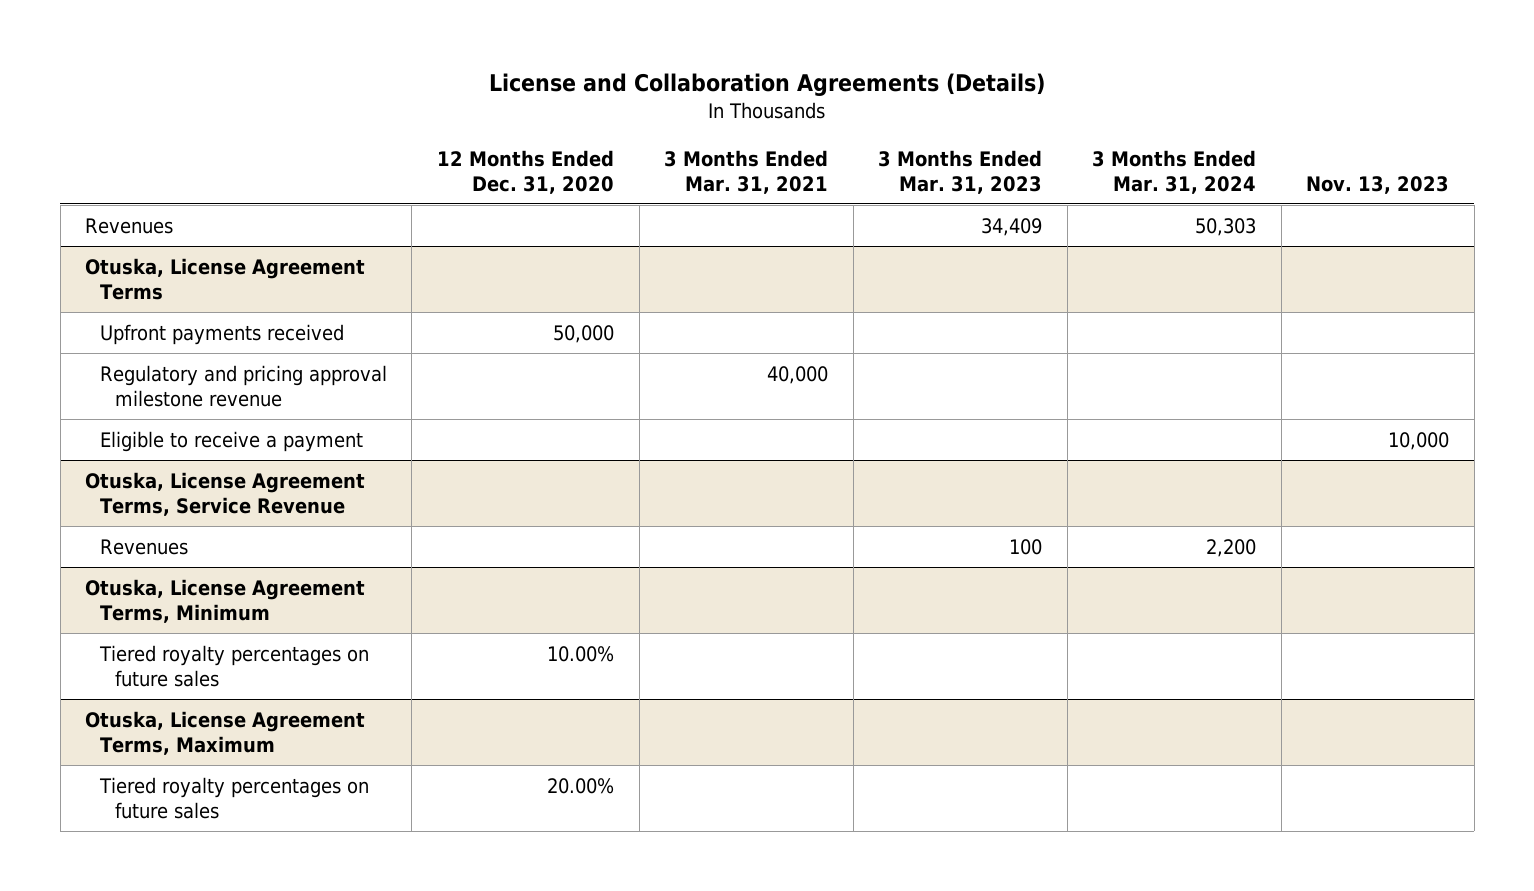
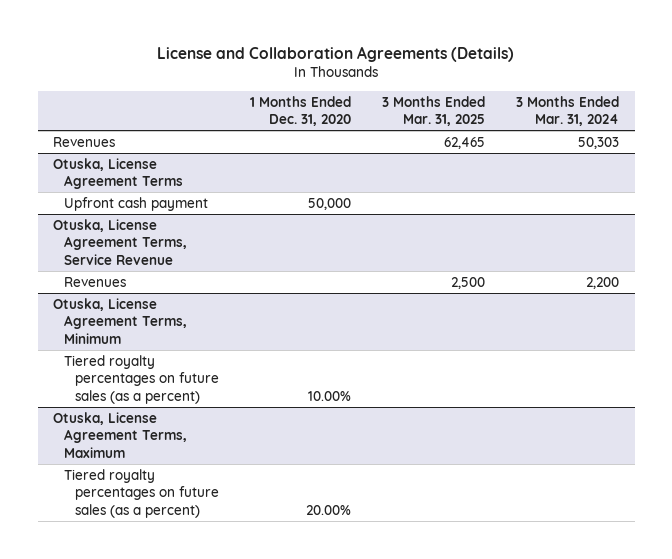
- | 12 Months Ended Dec. 31, 2020 | 3 Months Ended Mar. 31, 2021 | 3 Months Ended Mar. 31, 2023 | 3 Months Ended Mar. 31, 2024 | Nov. 13, 2023
+ | 1 Months Ended Dec. 31, 2020 | 3 Months Ended Mar. 31, 2025 | 3 Months Ended Mar. 31, 2024
@ Otuska, License Agreement Terms
- Upfront payments received | 50,000 | | | |
- Regulatory and pricing approval milestone revenue | | 40,000 | | |
- Eligible to receive a payment | | | | | 10,000
+ Upfront cash payment | 50,000 | |
@ Otuska, License Agreement Terms, Minimum
- Tiered royalty percentages on future sales | 10.00% | | | |
+ Tiered royalty percentages on future sales (as a percent) | 10.00% | |
@ Otuska, License Agreement Terms, Maximum
- Tiered royalty percentages on future sales | 20.00% | | | |
+ Tiered royalty percentages on future sales (as a percent) | 20.00% | |

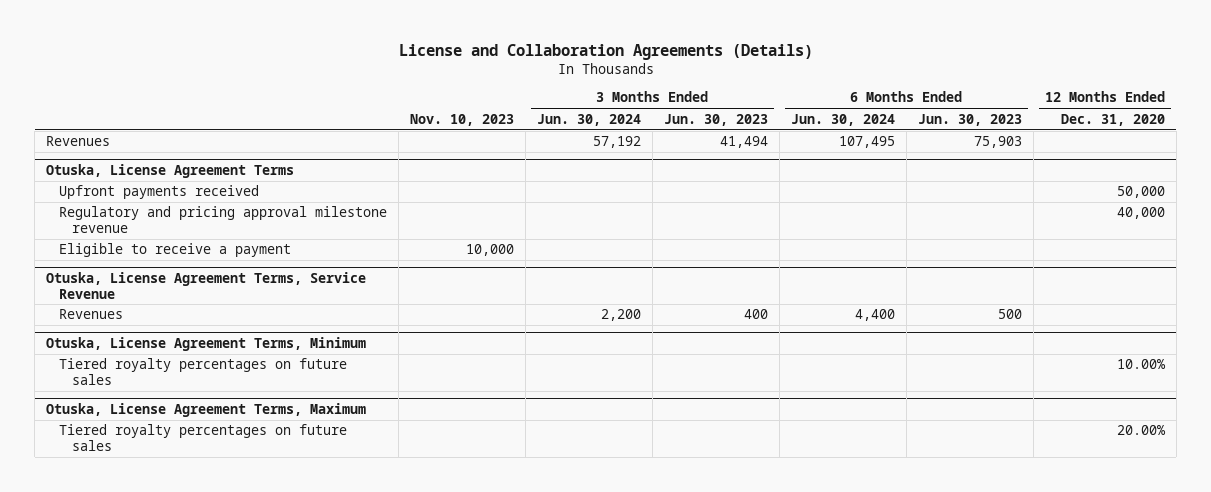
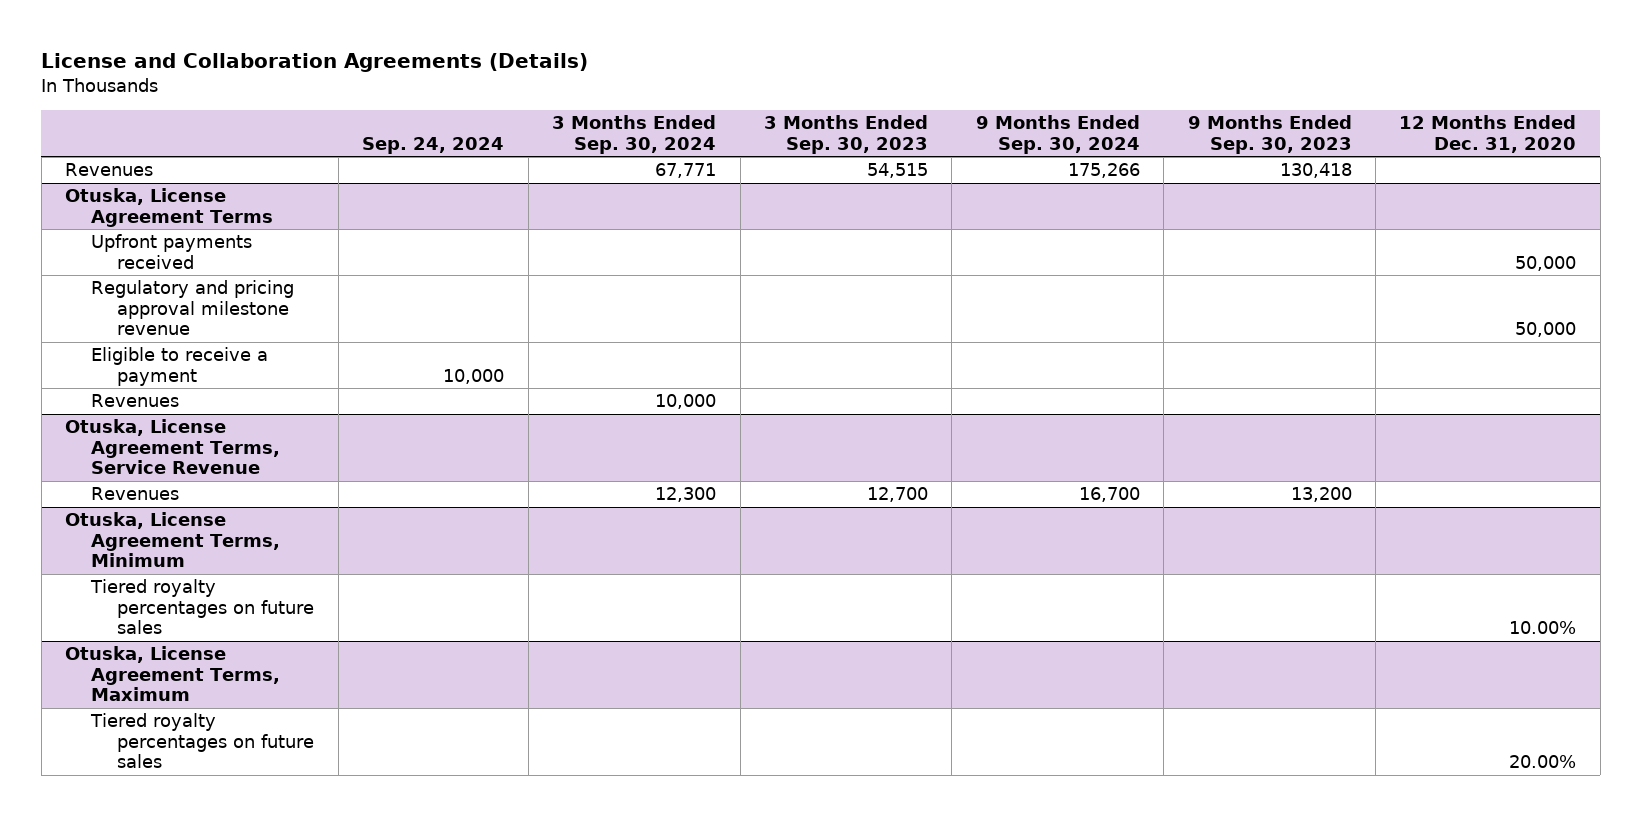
- | Nov. 10, 2023 | 3 Months Ended Jun. 30, 2024 | 3 Months Ended Jun. 30, 2023 | 6 Months Ended Jun. 30, 2024 | 6 Months Ended Jun. 30, 2023 | 12 Months Ended Dec. 31, 2020
+ | Sep. 24, 2024 | 3 Months Ended Sep. 30, 2024 | 3 Months Ended Sep. 30, 2023 | 9 Months Ended Sep. 30, 2024 | 9 Months Ended Sep. 30, 2023 | 12 Months Ended Dec. 31, 2020
@ Otuska, License Agreement Terms
- Regulatory and pricing approval milestone revenue | | | | | | 40,000
+ Regulatory and pricing approval milestone revenue | | | | | | 50,000
+ Revenues | | 10,000 | | | |

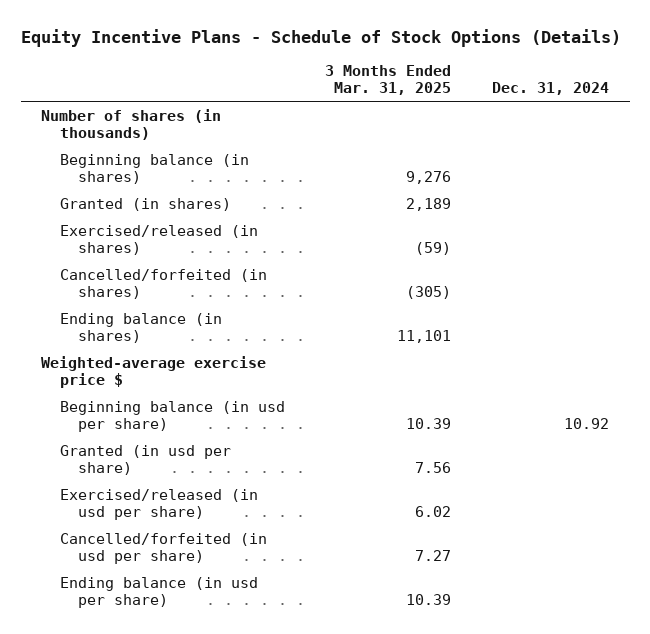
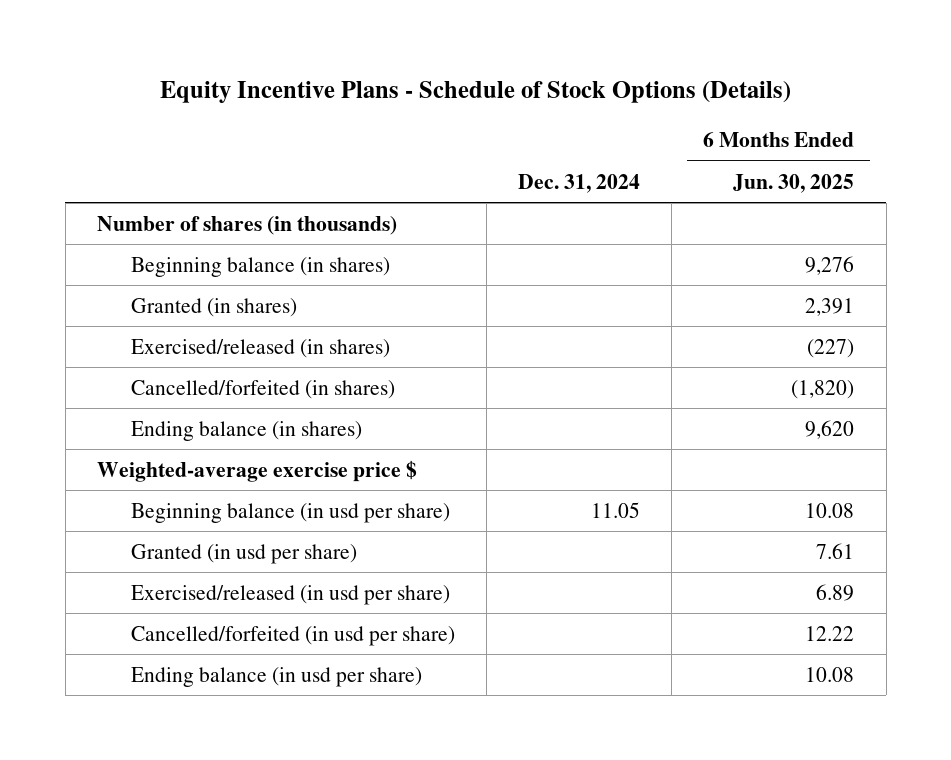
- | 3 Months Ended Mar. 31, 2025 | Dec. 31, 2024
+ | Dec. 31, 2024 | 6 Months Ended Jun. 30, 2025
- Beginning balance (in usd per share) | 10.39 | 10.92
+ Beginning balance (in usd per share) | 11.05 | 10.08

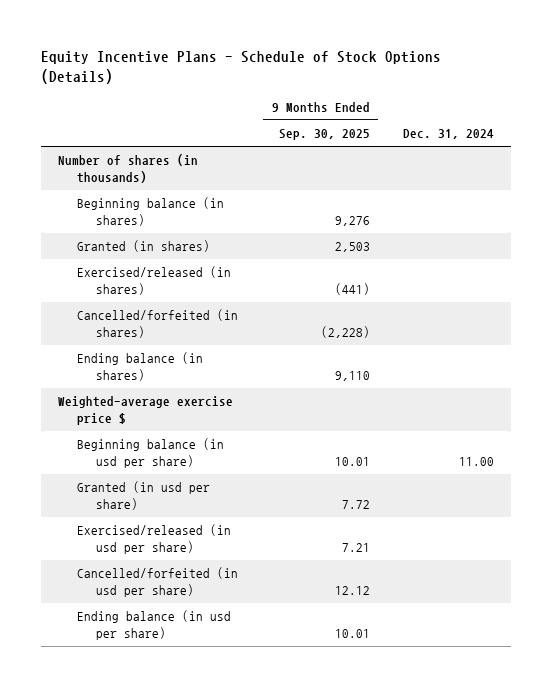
- | Dec. 31, 2024 | 6 Months Ended Jun. 30, 2025
+ | 9 Months Ended Sep. 30, 2025 | Dec. 31, 2024
- Beginning balance (in usd per share) | 11.05 | 10.08
+ Beginning balance (in usd per share) | 10.01 | 11.00

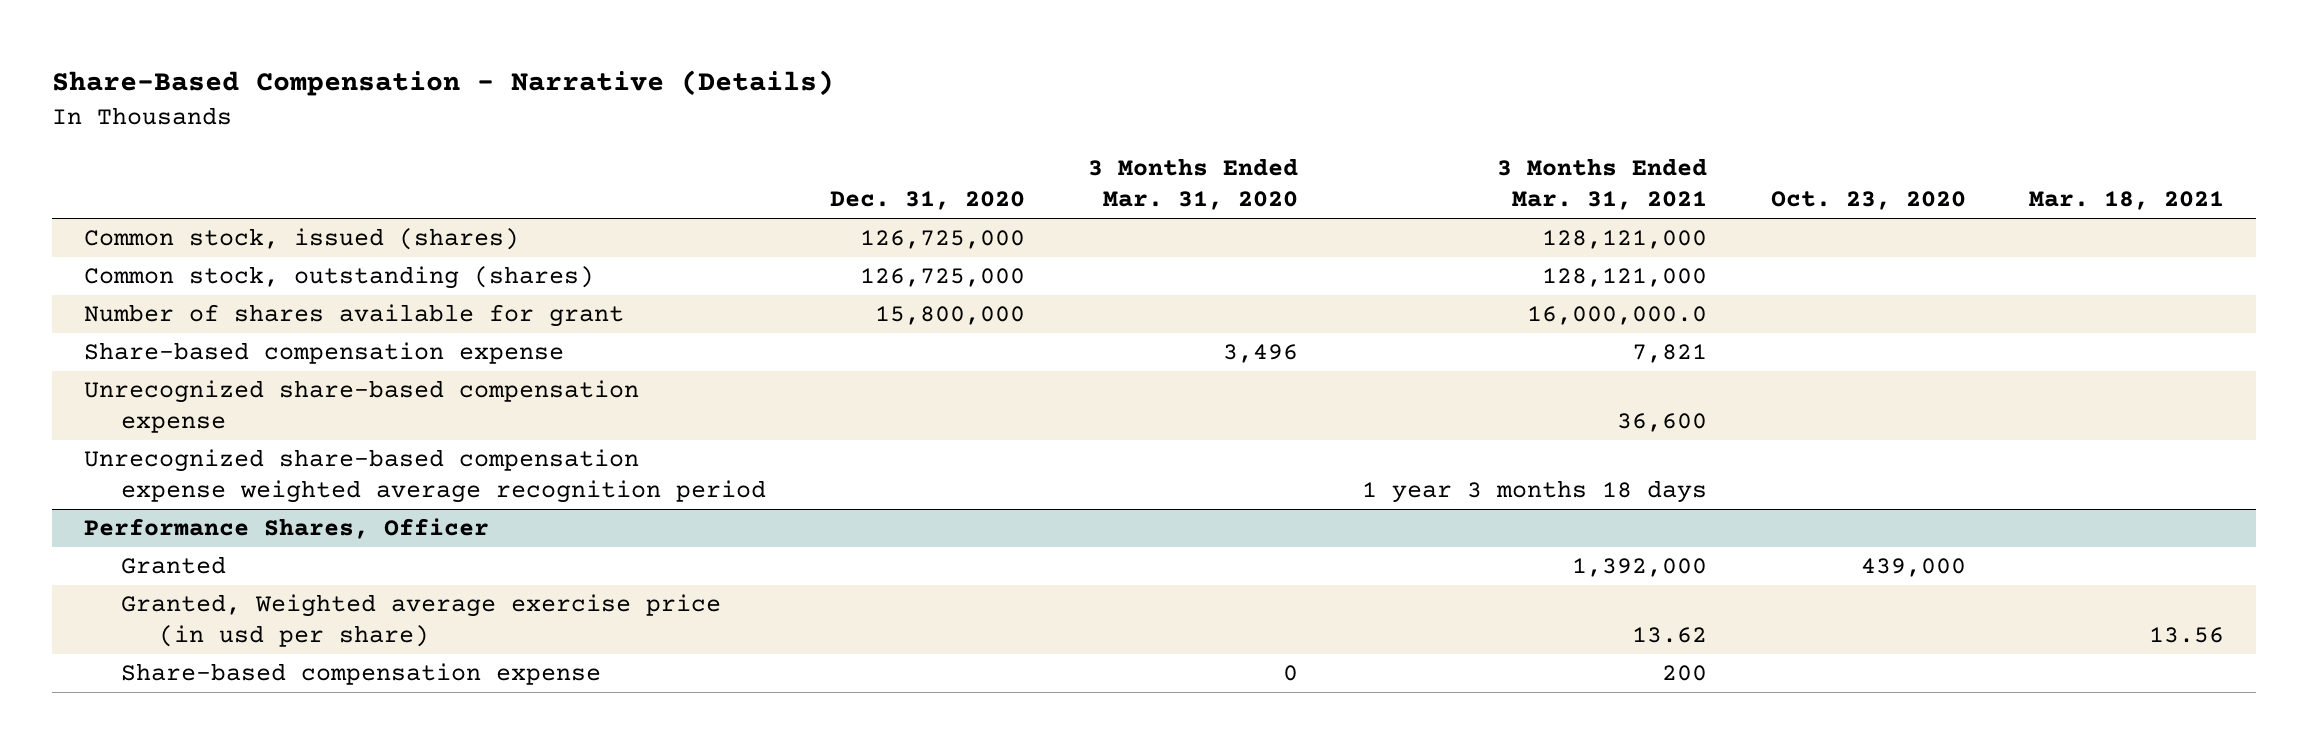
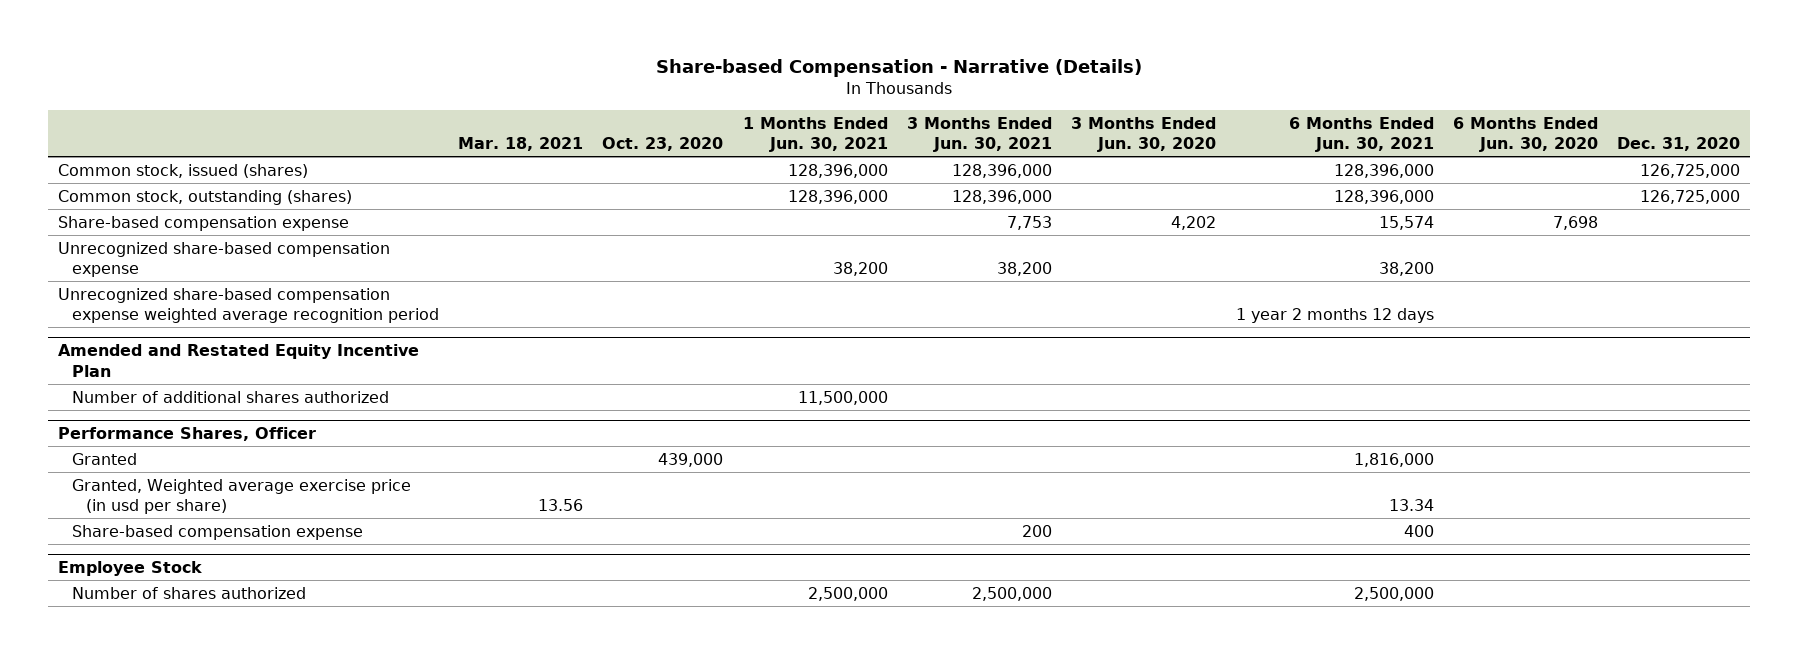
- Share-Based Compensation - Narrative (Details)
+ Share-based Compensation - Narrative (Details)
- | Dec. 31, 2020 | 3 Months Ended Mar. 31, 2020 | 3 Months Ended Mar. 31, 2021 | Oct. 23, 2020 | Mar. 18, 2021
+ | Mar. 18, 2021 | Oct. 23, 2020 | 1 Months Ended Jun. 30, 2021 | 3 Months Ended Jun. 30, 2021 | 3 Months Ended Jun. 30, 2020 | 6 Months Ended Jun. 30, 2021 | 6 Months Ended Jun. 30, 2020 | Dec. 31, 2020
- Number of shares available for grant | 15,800,000 | | 16,000,000.0 | |
+ Amended and Restated Equity Incentive Plan
+ Number of additional shares authorized | | | 11,500,000 | | | | |
+ Employee Stock
+ Number of shares authorized | | | 2,500,000 | 2,500,000 | | 2,500,000 | |

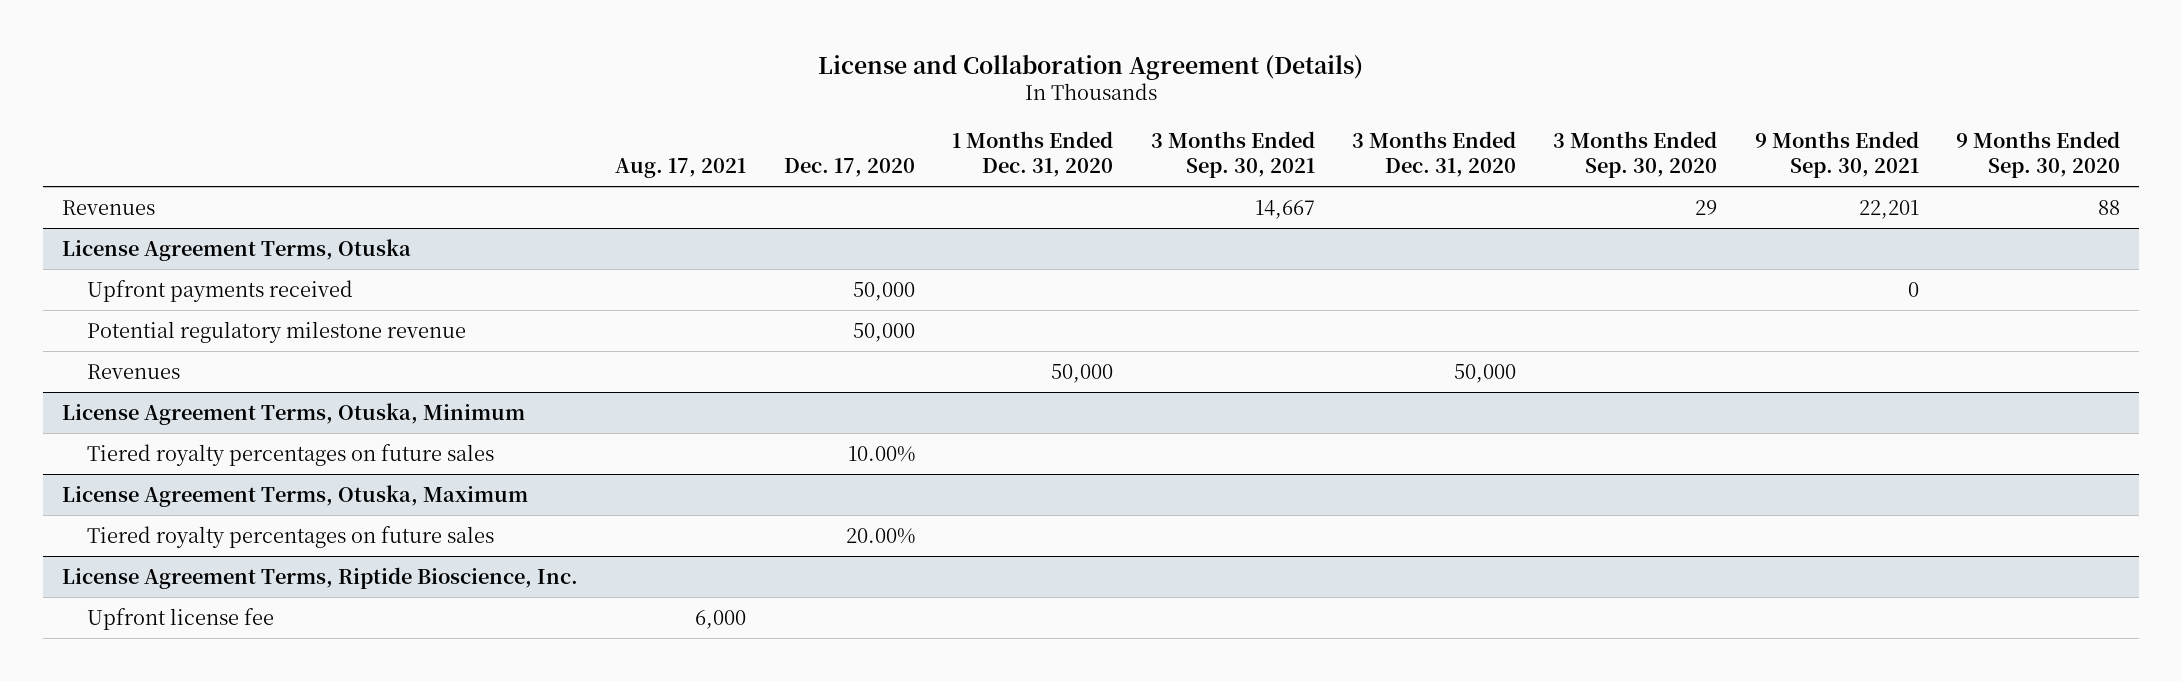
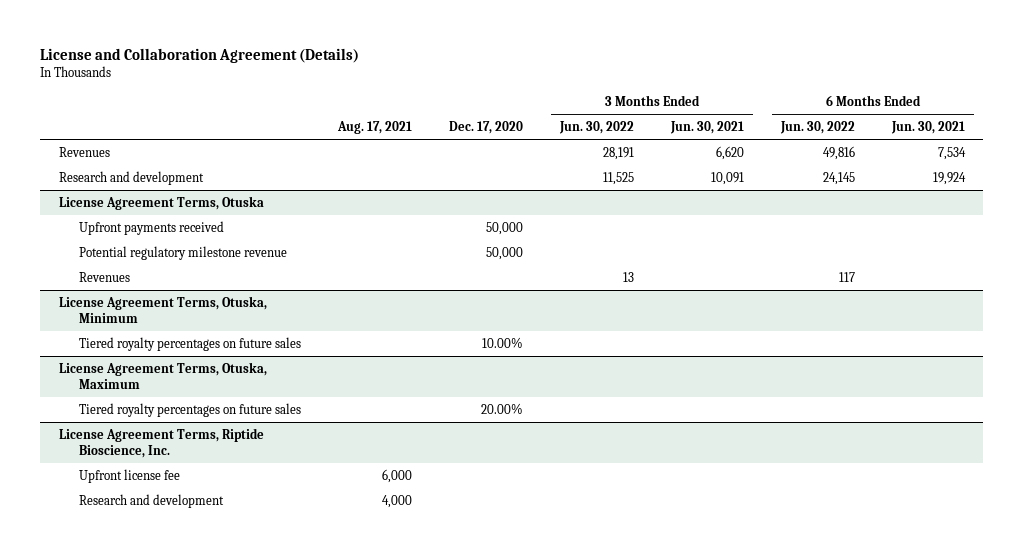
- | Aug. 17, 2021 | Dec. 17, 2020 | 1 Months Ended Dec. 31, 2020 | 3 Months Ended Sep. 30, 2021 | 3 Months Ended Dec. 31, 2020 | 3 Months Ended Sep. 30, 2020 | 9 Months Ended Sep. 30, 2021 | 9 Months Ended Sep. 30, 2020
+ | Aug. 17, 2021 | Dec. 17, 2020 | 3 Months Ended Jun. 30, 2022 | 3 Months Ended Jun. 30, 2021 | 6 Months Ended Jun. 30, 2022 | 6 Months Ended Jun. 30, 2021
+ Research and development | | | 11,525 | 10,091 | 24,145 | 19,924
@ License Agreement Terms, Riptide Bioscience, Inc.
+ Research and development | 4,000 | | | | |

